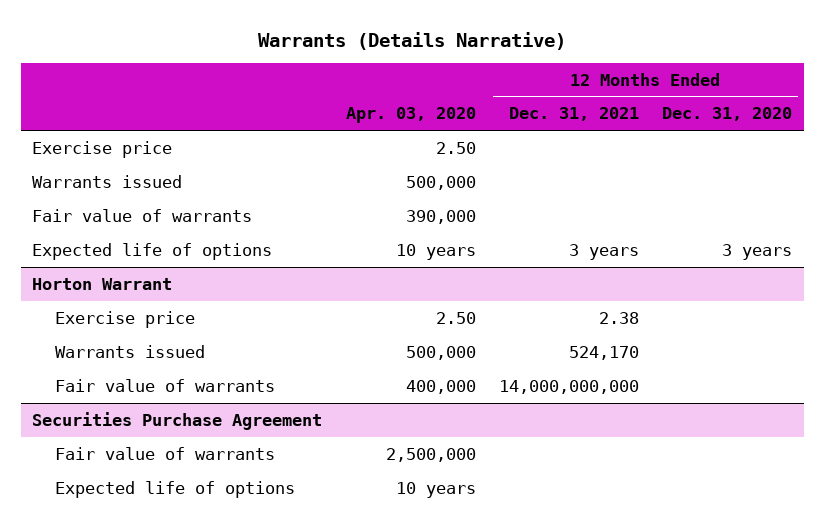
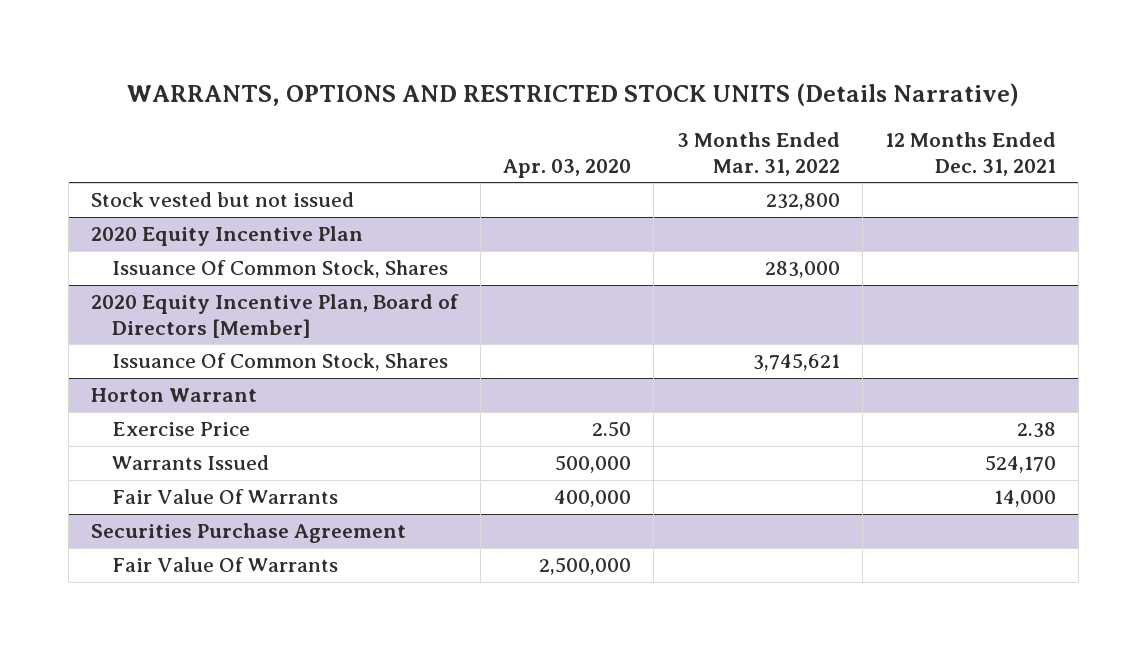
- Warrants (Details Narrative)
+ WARRANTS, OPTIONS AND RESTRICTED STOCK UNITS (Details Narrative)
- | Apr. 03, 2020 | 12 Months Ended Dec. 31, 2021 | 12 Months Ended Dec. 31, 2020
+ | Apr. 03, 2020 | 3 Months Ended Mar. 31, 2022 | 12 Months Ended Dec. 31, 2021
- Exercise price | 2.50 | |
- Warrants issued | 500,000 | |
- Fair value of warrants | 390,000 | |
- Expected life of options | 10 years | 3 years | 3 years
+ Stock vested but not issued | | 232,800 |
+ 2020 Equity Incentive Plan
+ Issuance Of Common Stock, Shares | | 283,000 |
+ 2020 Equity Incentive Plan, Board of Directors [Member]
+ Issuance Of Common Stock, Shares | | 3,745,621 |
@ Horton Warrant
- Exercise price | 2.50 | 2.38 |
- Warrants issued | 500,000 | 524,170 |
- Fair value of warrants | 400,000 | 14,000,000,000 |
+ Exercise Price | 2.50 | | 2.38
+ Warrants Issued | 500,000 | | 524,170
+ Fair Value Of Warrants | 400,000 | | 14,000
@ Securities Purchase Agreement
- Fair value of warrants | 2,500,000 | |
- Expected life of options | 10 years | |
+ Fair Value Of Warrants | 2,500,000 | |

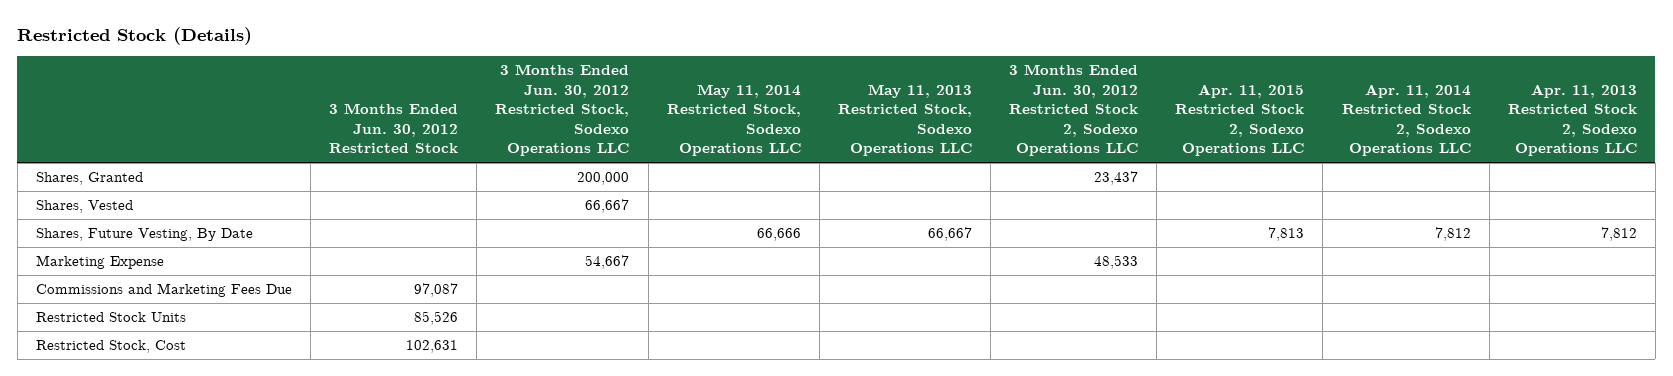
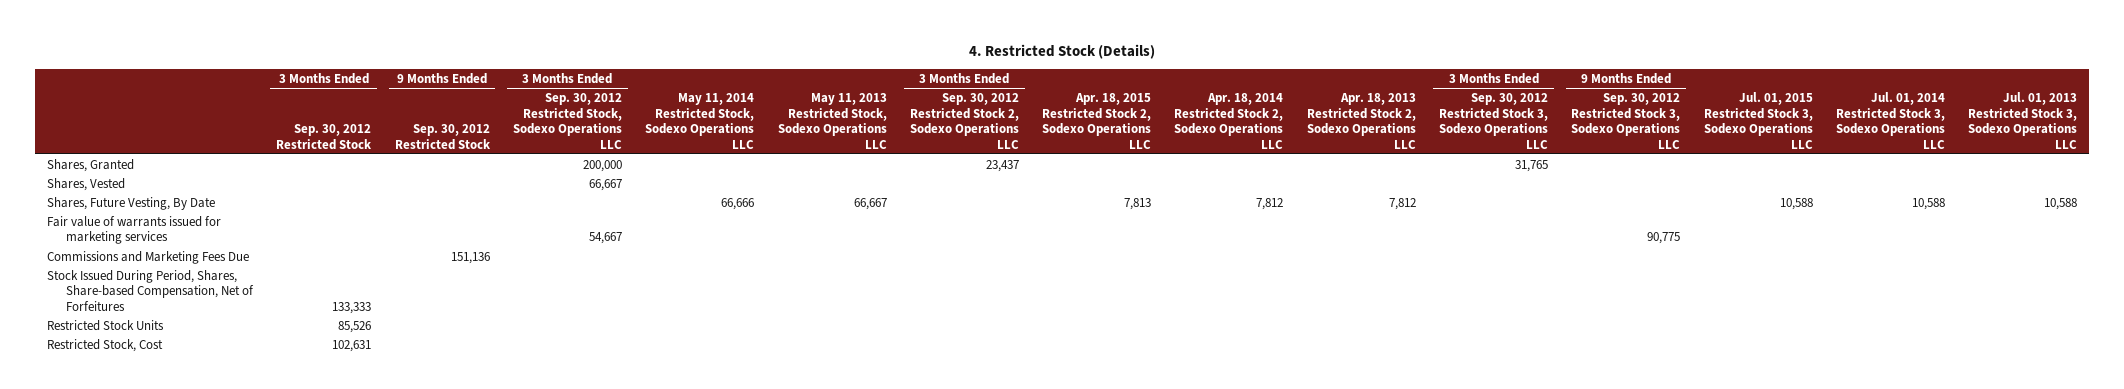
- Restricted Stock (Details)
+ 4. Restricted Stock (Details)
- | 3 Months Ended Jun. 30, 2012 Restricted Stock | 3 Months Ended Jun. 30, 2012 Restricted Stock, Sodexo Operations LLC | May 11, 2014 Restricted Stock, Sodexo Operations LLC | May 11, 2013 Restricted Stock, Sodexo Operations LLC | 3 Months Ended Jun. 30, 2012 Restricted Stock 2, Sodexo Operations LLC | Apr. 11, 2015 Restricted Stock 2, Sodexo Operations LLC | Apr. 11, 2014 Restricted Stock 2, Sodexo Operations LLC | Apr. 11, 2013 Restricted Stock 2, Sodexo Operations LLC
+ | 3 Months Ended Sep. 30, 2012 Restricted Stock | 9 Months Ended Sep. 30, 2012 Restricted Stock | 3 Months Ended Sep. 30, 2012 Restricted Stock, Sodexo Operations LLC | May 11, 2014 Restricted Stock, Sodexo Operations LLC | May 11, 2013 Restricted Stock, Sodexo Operations LLC | 3 Months Ended Sep. 30, 2012 Restricted Stock 2, Sodexo Operations LLC | Apr. 18, 2015 Restricted Stock 2, Sodexo Operations LLC | Apr. 18, 2014 Restricted Stock 2, Sodexo Operations LLC | Apr. 18, 2013 Restricted Stock 2, Sodexo Operations LLC | 3 Months Ended Sep. 30, 2012 Restricted Stock 3, Sodexo Operations LLC | 9 Months Ended Sep. 30, 2012 Restricted Stock 3, Sodexo Operations LLC | Jul. 01, 2015 Restricted Stock 3, Sodexo Operations LLC | Jul. 01, 2014 Restricted Stock 3, Sodexo Operations LLC | Jul. 01, 2013 Restricted Stock 3, Sodexo Operations LLC
- Marketing Expense | | 54,667 | | | 48,533 | | |
+ Fair value of warrants issued for marketing services | | | 54,667 | | | | | | | | 90,775 | | |
+ Stock Issued During Period, Shares, Share-based Compensation, Net of Forfeitures | 133,333 | | | | | | | | | | | | |

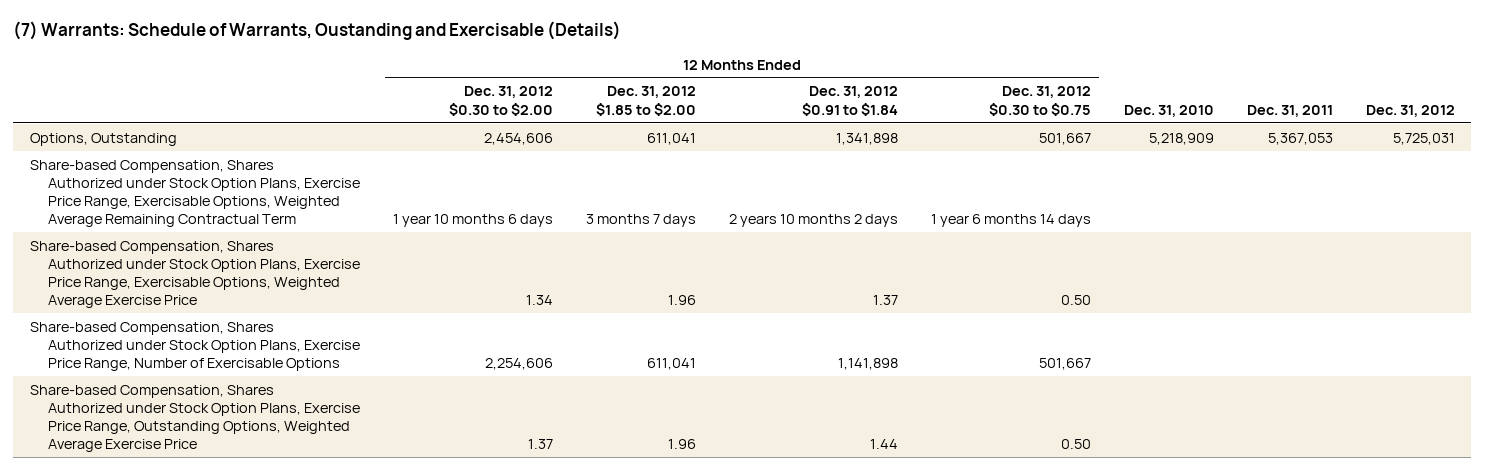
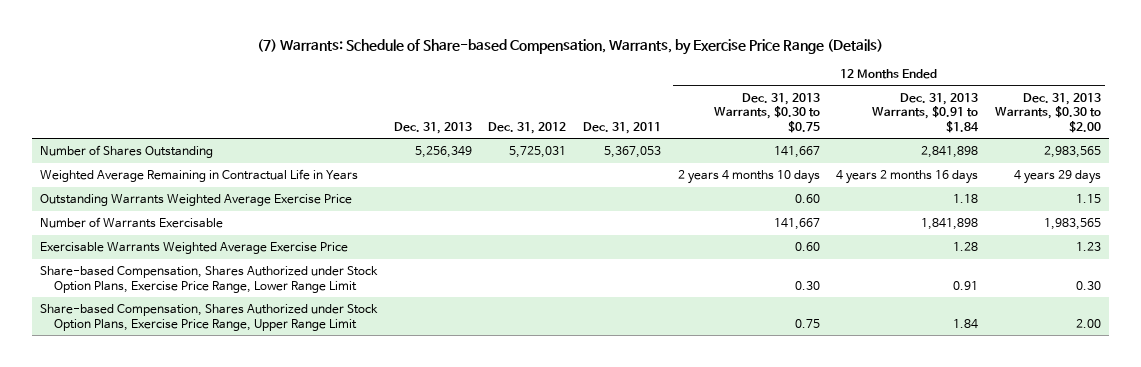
- (7) Warrants: Schedule of Warrants, Oustanding and Exercisable (Details)
+ (7) Warrants: Schedule of Share-based Compensation, Warrants, by Exercise Price Range (Details)
- | 12 Months Ended Dec. 31, 2012 $0.30 to $2.00 | 12 Months Ended Dec. 31, 2012 $1.85 to $2.00 | 12 Months Ended Dec. 31, 2012 $0.91 to $1.84 | 12 Months Ended Dec. 31, 2012 $0.30 to $0.75 | Dec. 31, 2010 | Dec. 31, 2011 | Dec. 31, 2012
+ | Dec. 31, 2013 | Dec. 31, 2012 | Dec. 31, 2011 | 12 Months Ended Dec. 31, 2013 Warrants, $0.30 to $0.75 | 12 Months Ended Dec. 31, 2013 Warrants, $0.91 to $1.84 | 12 Months Ended Dec. 31, 2013 Warrants, $0.30 to $2.00
- Options, Outstanding | 2,454,606 | 611,041 | 1,341,898 | 501,667 | 5,218,909 | 5,367,053 | 5,725,031
- Share-based Compensation, Shares Authorized under Stock Option Plans, Exercise Price Range, Exercisable Options, Weighted Average Remaining Contractual Term | 1 year 10 months 6 days | 3 months 7 days | 2 years 10 months 2 days | 1 year 6 months 14 days | | |
- Share-based Compensation, Shares Authorized under Stock Option Plans, Exercise Price Range, Exercisable Options, Weighted Average Exercise Price | 1.34 | 1.96 | 1.37 | 0.50 | | |
- Share-based Compensation, Shares Authorized under Stock Option Plans, Exercise Price Range, Number of Exercisable Options | 2,254,606 | 611,041 | 1,141,898 | 501,667 | | |
- Share-based Compensation, Shares Authorized under Stock Option Plans, Exercise Price Range, Outstanding Options, Weighted Average Exercise Price | 1.37 | 1.96 | 1.44 | 0.50 | | |
+ Number of Shares Outstanding | 5,256,349 | 5,725,031 | 5,367,053 | 141,667 | 2,841,898 | 2,983,565
+ Weighted Average Remaining in Contractual Life in Years | | | | 2 years 4 months 10 days | 4 years 2 months 16 days | 4 years 29 days
+ Outstanding Warrants Weighted Average Exercise Price | | | | 0.60 | 1.18 | 1.15
+ Number of Warrants Exercisable | | | | 141,667 | 1,841,898 | 1,983,565
+ Exercisable Warrants Weighted Average Exercise Price | | | | 0.60 | 1.28 | 1.23
+ Share-based Compensation, Shares Authorized under Stock Option Plans, Exercise Price Range, Lower Range Limit | | | | 0.30 | 0.91 | 0.30
+ Share-based Compensation, Shares Authorized under Stock Option Plans, Exercise Price Range, Upper Range Limit | | | | 0.75 | 1.84 | 2.00

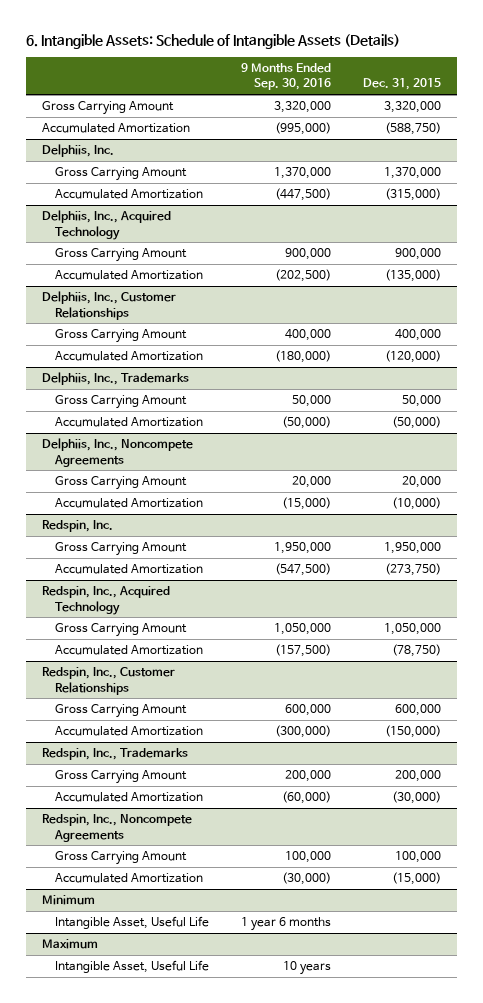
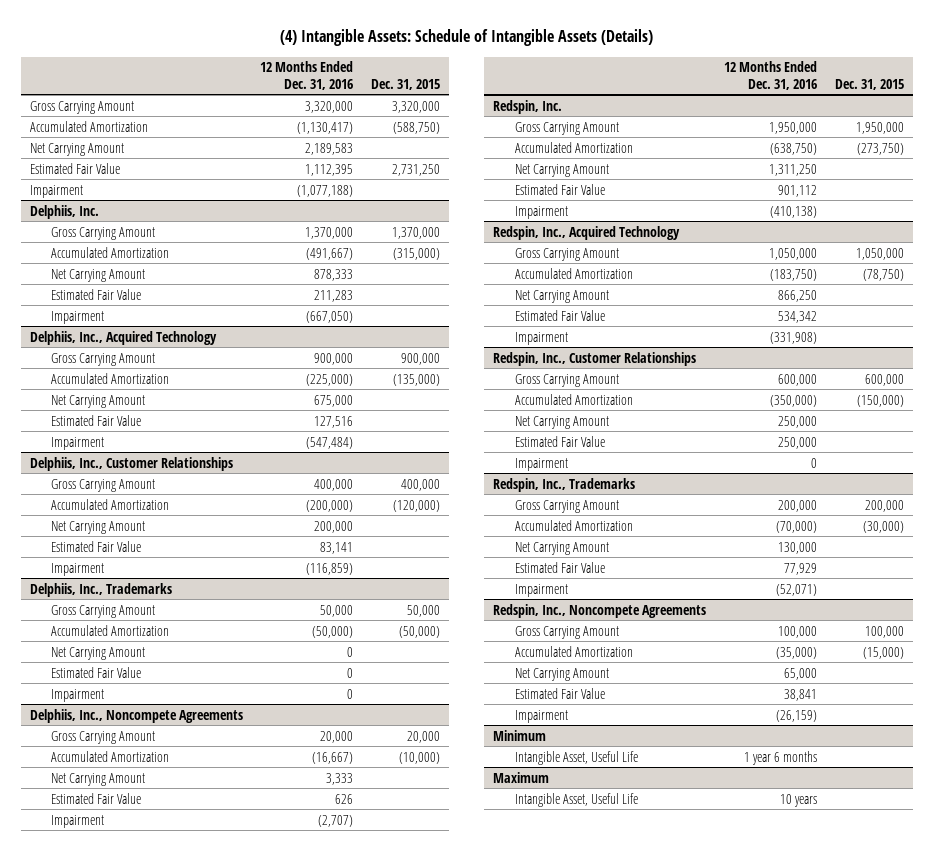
- 6. Intangible Assets: Schedule of Intangible Assets (Details)
+ (4) Intangible Assets: Schedule of Intangible Assets (Details)
- | 9 Months Ended Sep. 30, 2016 | Dec. 31, 2015
+ | 12 Months Ended Dec. 31, 2016 | Dec. 31, 2015
+ Net Carrying Amount | 2,189,583 |
+ Estimated Fair Value | 1,112,395 | 2,731,250
+ Impairment | (1,077,188) |
@ Delphiis, Inc.
+ Net Carrying Amount | 878,333 |
+ Estimated Fair Value | 211,283 |
+ Impairment | (667,050) |
@ Delphiis, Inc., Acquired Technology
+ Net Carrying Amount | 675,000 |
+ Estimated Fair Value | 127,516 |
+ Impairment | (547,484) |
@ Delphiis, Inc., Customer Relationships
+ Net Carrying Amount | 200,000 |
+ Estimated Fair Value | 83,141 |
+ Impairment | (116,859) |
@ Delphiis, Inc., Trademarks
+ Net Carrying Amount | 0 |
+ Estimated Fair Value | 0 |
+ Impairment | 0 |
@ Delphiis, Inc., Noncompete Agreements
+ Net Carrying Amount | 3,333 |
+ Estimated Fair Value | 626 |
+ Impairment | (2,707) |
@ Redspin, Inc.
+ Net Carrying Amount | 1,311,250 |
+ Estimated Fair Value | 901,112 |
+ Impairment | (410,138) |
@ Redspin, Inc., Acquired Technology
+ Net Carrying Amount | 866,250 |
+ Estimated Fair Value | 534,342 |
+ Impairment | (331,908) |
@ Redspin, Inc., Customer Relationships
+ Net Carrying Amount | 250,000 |
+ Estimated Fair Value | 250,000 |
+ Impairment | 0 |
@ Redspin, Inc., Trademarks
+ Net Carrying Amount | 130,000 |
+ Estimated Fair Value | 77,929 |
+ Impairment | (52,071) |
@ Redspin, Inc., Noncompete Agreements
+ Net Carrying Amount | 65,000 |
+ Estimated Fair Value | 38,841 |
+ Impairment | (26,159) |

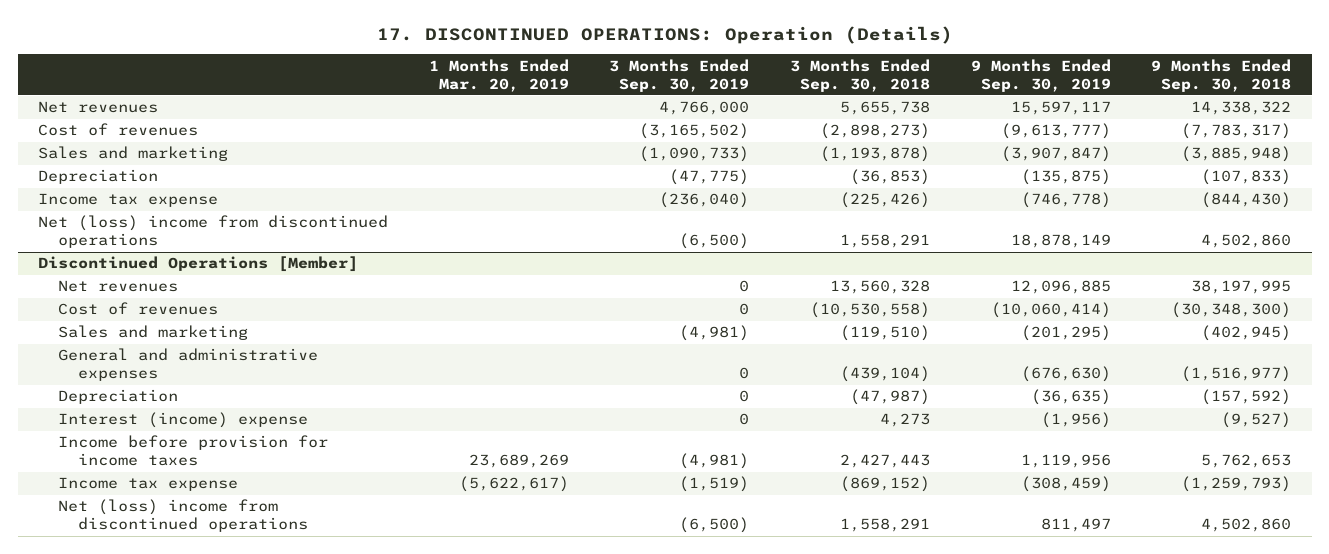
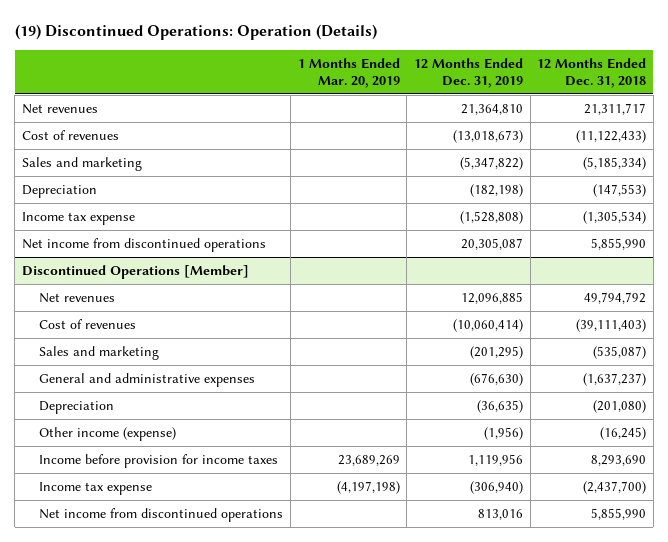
- 17. DISCONTINUED OPERATIONS: Operation (Details)
+ (19) Discontinued Operations: Operation (Details)
- | 1 Months Ended Mar. 20, 2019 | 3 Months Ended Sep. 30, 2019 | 3 Months Ended Sep. 30, 2018 | 9 Months Ended Sep. 30, 2019 | 9 Months Ended Sep. 30, 2018
+ | 1 Months Ended Mar. 20, 2019 | 12 Months Ended Dec. 31, 2019 | 12 Months Ended Dec. 31, 2018
- Net (loss) income from discontinued operations | | (6,500) | 1,558,291 | 18,878,149 | 4,502,860
+ Net income from discontinued operations | | 20,305,087 | 5,855,990
@ Discontinued Operations [Member]
- Interest (income) expense | | 0 | 4,273 | (1,956) | (9,527)
+ Other income (expense) | | (1,956) | (16,245)
- Income tax expense | (5,622,617) | (1,519) | (869,152) | (308,459) | (1,259,793)
- Net (loss) income from discontinued operations | | (6,500) | 1,558,291 | 811,497 | 4,502,860
+ Income tax expense | (4,197,198) | (306,940) | (2,437,700)
+ Net income from discontinued operations | | 813,016 | 5,855,990

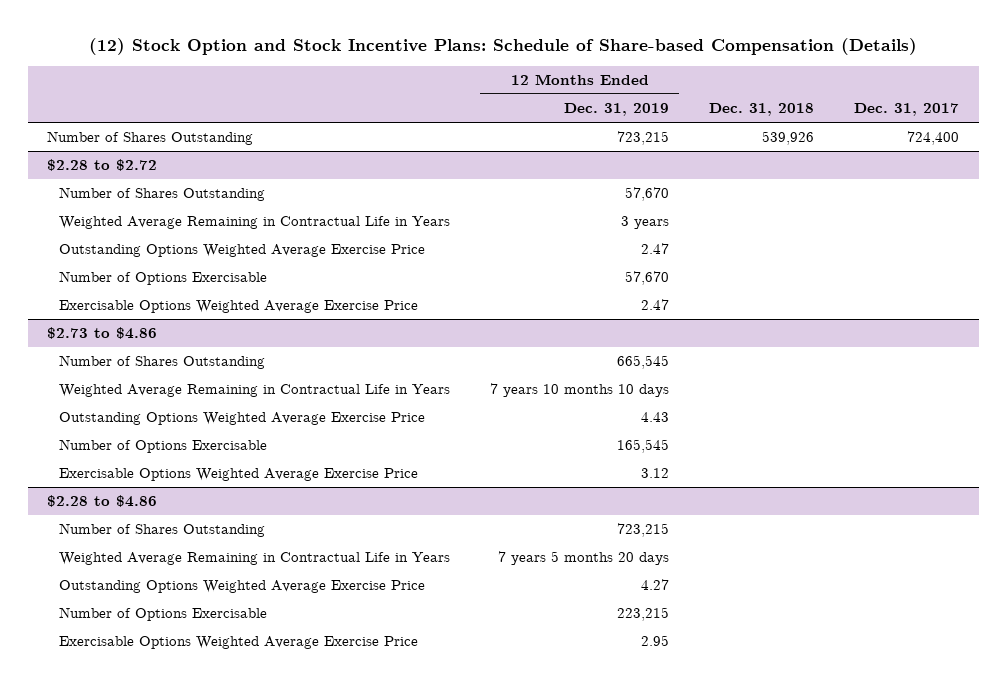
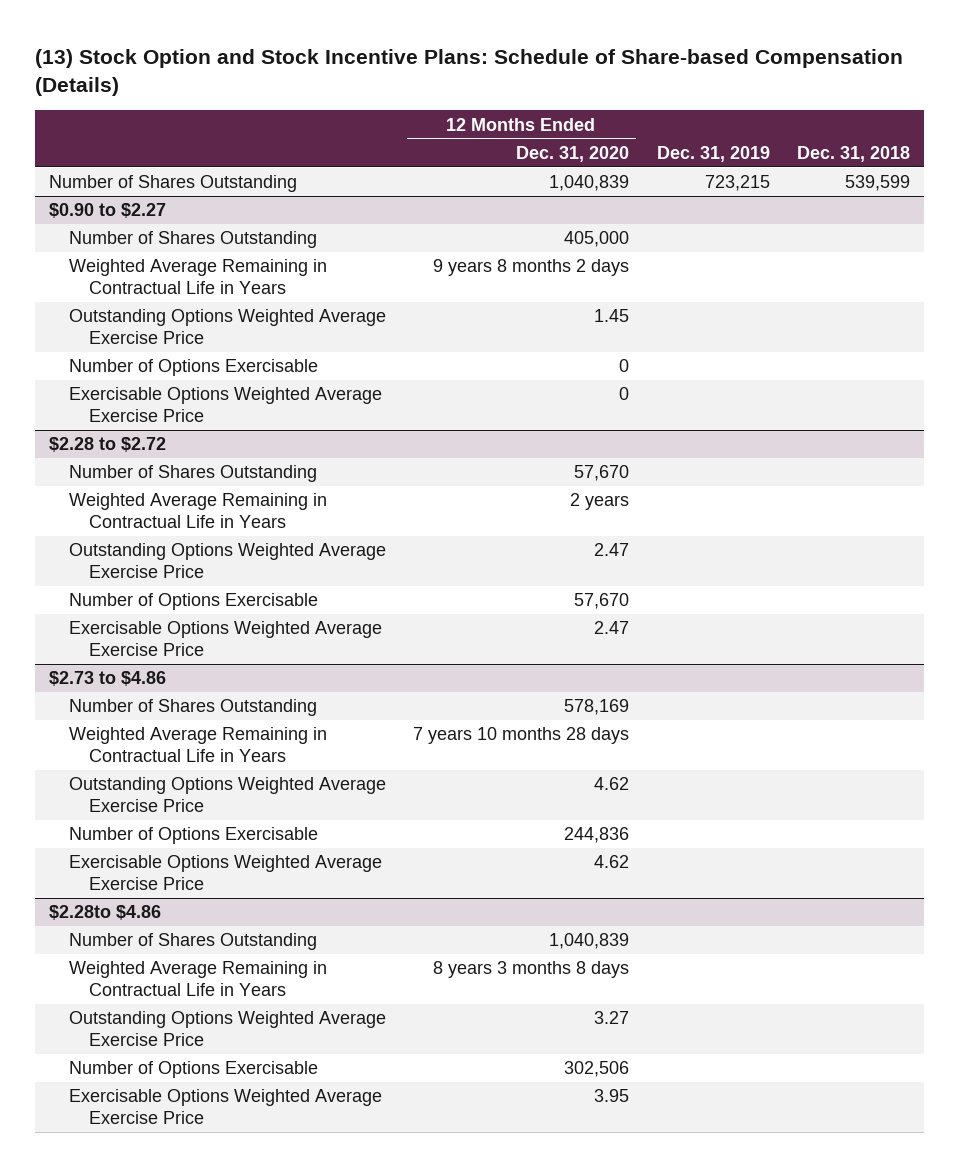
- (12) Stock Option and Stock Incentive Plans: Schedule of Share-based Compensation (Details)
+ (13) Stock Option and Stock Incentive Plans: Schedule of Share-based Compensation (Details)
- | 12 Months Ended Dec. 31, 2019 | Dec. 31, 2018 | Dec. 31, 2017
+ | 12 Months Ended Dec. 31, 2020 | Dec. 31, 2019 | Dec. 31, 2018
- Number of Shares Outstanding | 723,215 | 539,926 | 724,400
+ Number of Shares Outstanding | 1,040,839 | 723,215 | 539,599
+ $0.90 to $2.27
+ Number of Shares Outstanding | 405,000 | |
+ Weighted Average Remaining in Contractual Life in Years | 9 years 8 months 2 days | |
+ Outstanding Options Weighted Average Exercise Price | 1.45 | |
+ Number of Options Exercisable | 0 | |
+ Exercisable Options Weighted Average Exercise Price | 0 | |
- $2.28 to $4.86
- Number of Shares Outstanding | 723,215 | |
- Weighted Average Remaining in Contractual Life in Years | 7 years 5 months 20 days | |
- Outstanding Options Weighted Average Exercise Price | 4.27 | |
- Number of Options Exercisable | 223,215 | |
- Exercisable Options Weighted Average Exercise Price | 2.95 | |
+ $2.28to $4.86
+ Number of Shares Outstanding | 1,040,839 | |
+ Weighted Average Remaining in Contractual Life in Years | 8 years 3 months 8 days | |
+ Outstanding Options Weighted Average Exercise Price | 3.27 | |
+ Number of Options Exercisable | 302,506 | |
+ Exercisable Options Weighted Average Exercise Price | 3.95 | |

